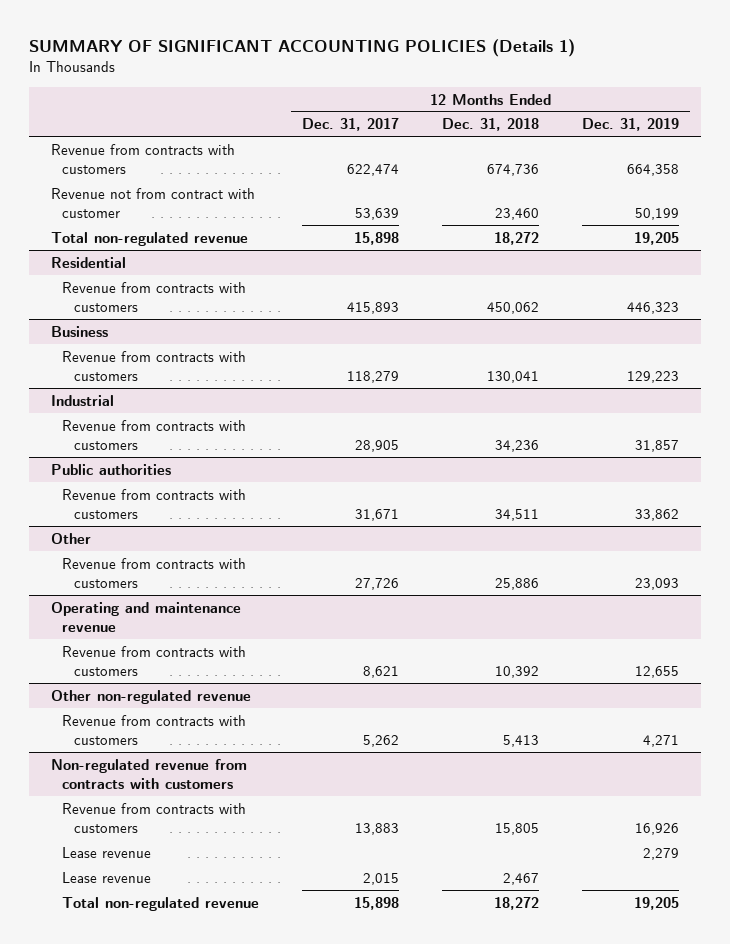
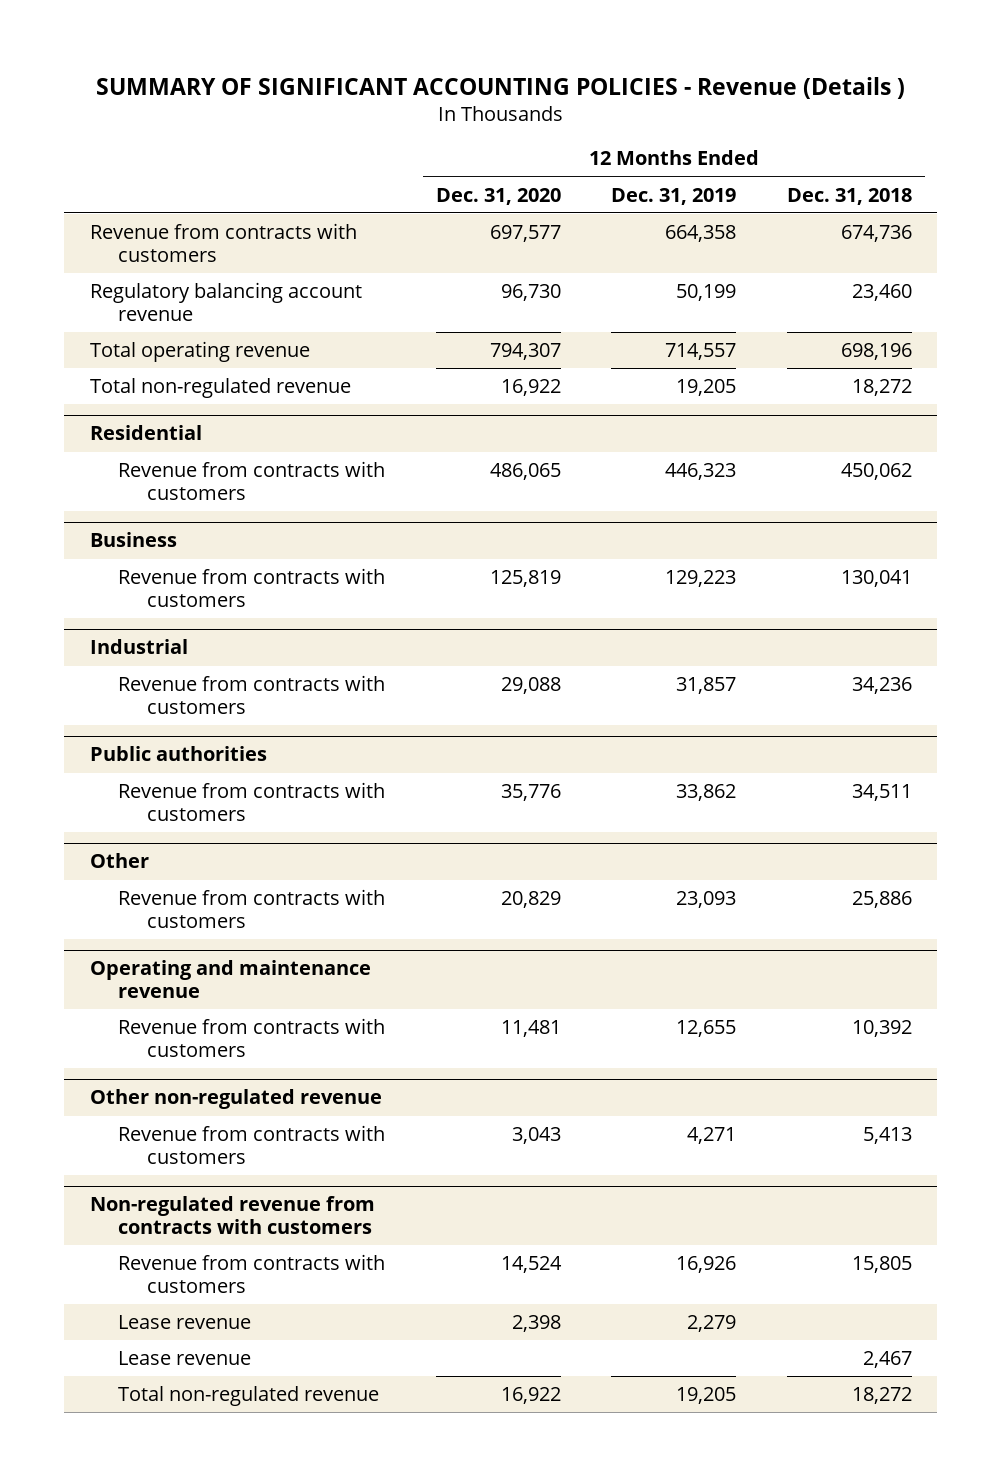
- SUMMARY OF SIGNIFICANT ACCOUNTING POLICIES (Details 1)
+ SUMMARY OF SIGNIFICANT ACCOUNTING POLICIES - Revenue (Details )
- | 12 Months Ended Dec. 31, 2017 | 12 Months Ended Dec. 31, 2018 | 12 Months Ended Dec. 31, 2019
+ | 12 Months Ended Dec. 31, 2020 | 12 Months Ended Dec. 31, 2019 | 12 Months Ended Dec. 31, 2018
- Revenue not from contract with customer | 53,639 | 23,460 | 50,199
+ Regulatory balancing account revenue | 96,730 | 50,199 | 23,460
+ Total operating revenue | 794,307 | 714,557 | 698,196

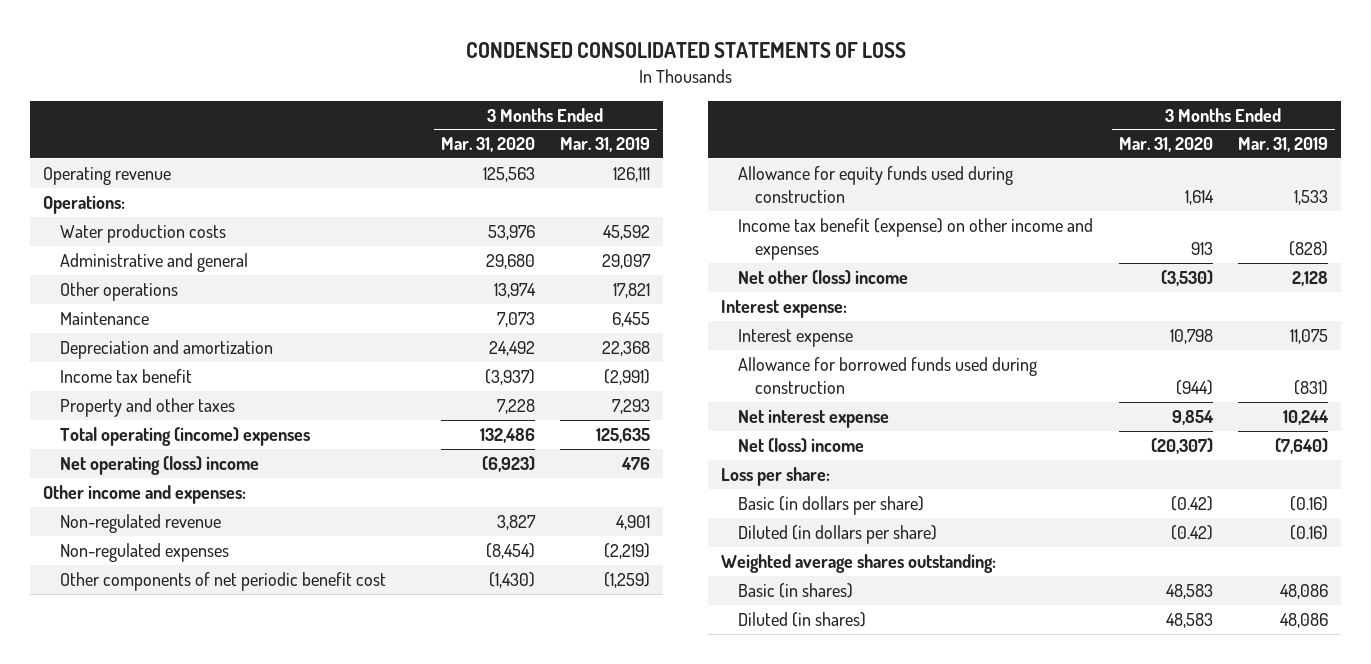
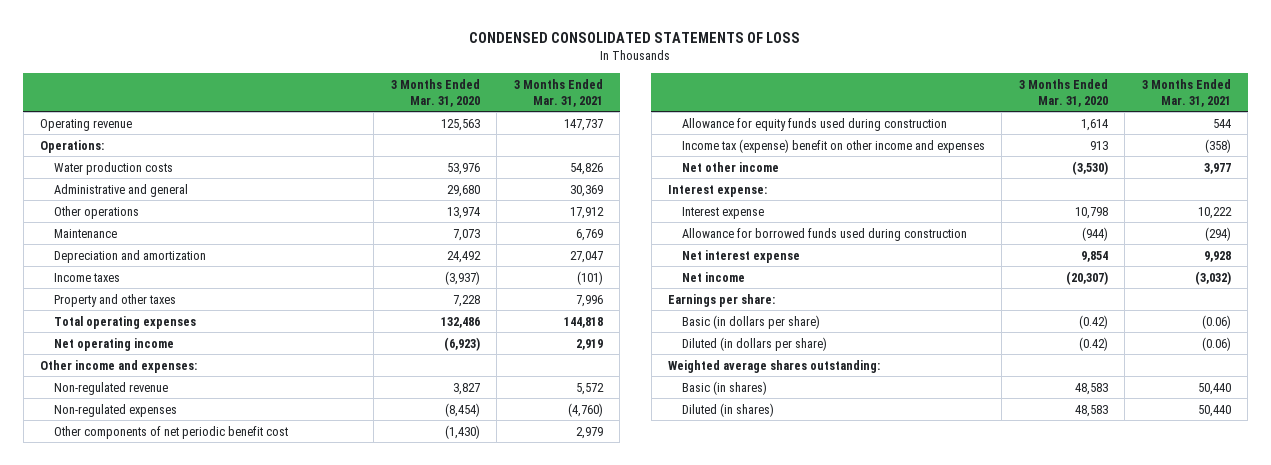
- | 3 Months Ended Mar. 31, 2020 | 3 Months Ended Mar. 31, 2019
+ | 3 Months Ended Mar. 31, 2020 | 3 Months Ended Mar. 31, 2021
- Income tax benefit | (3,937) | (2,991)
+ Income taxes | (3,937) | (101)
- Total operating (income) expenses | 132,486 | 125,635
- Net operating (loss) income | (6,923) | 476
+ Total operating expenses | 132,486 | 144,818
+ Net operating income | (6,923) | 2,919
- Income tax benefit (expense) on other income and expenses | 913 | (828)
- Net other (loss) income | (3,530) | 2,128
+ Income tax (expense) benefit on other income and expenses | 913 | (358)
+ Net other income | (3,530) | 3,977
- Net (loss) income | (20,307) | (7,640)
- Loss per share:
+ Net income | (20,307) | (3,032)
+ Earnings per share:

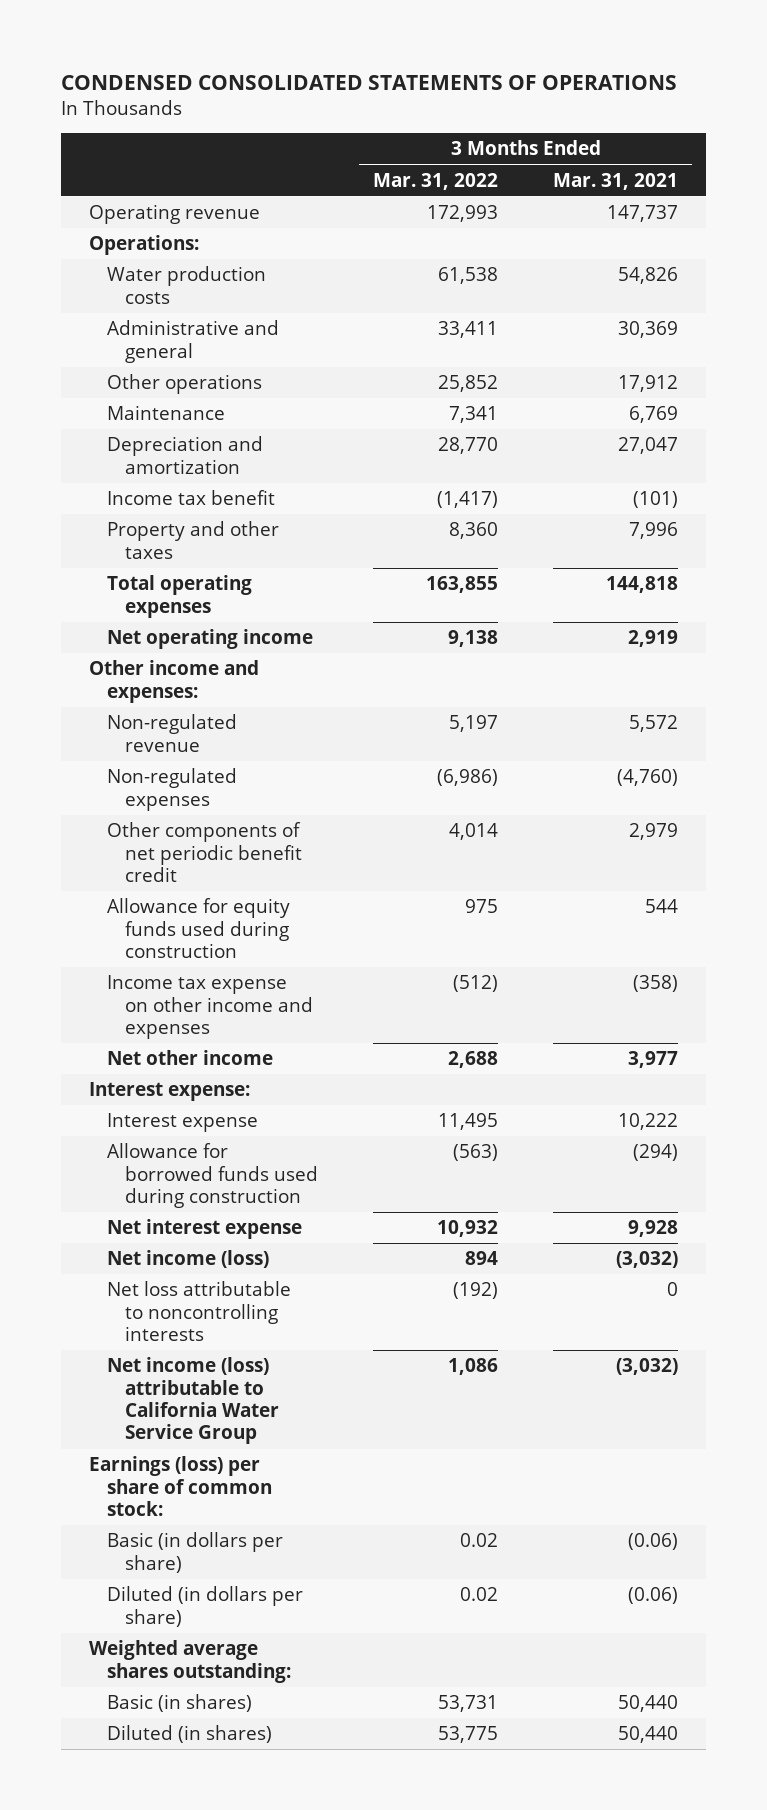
- CONDENSED CONSOLIDATED STATEMENTS OF LOSS
+ CONDENSED CONSOLIDATED STATEMENTS OF OPERATIONS
- | 3 Months Ended Mar. 31, 2020 | 3 Months Ended Mar. 31, 2021
+ | 3 Months Ended Mar. 31, 2022 | 3 Months Ended Mar. 31, 2021
- Income taxes | (3,937) | (101)
+ Income tax benefit | (1,417) | (101)
- Other components of net periodic benefit cost | (1,430) | 2,979
+ Other components of net periodic benefit credit | 4,014 | 2,979
- Income tax (expense) benefit on other income and expenses | 913 | (358)
+ Income tax expense on other income and expenses | (512) | (358)
- Net income | (20,307) | (3,032)
- Earnings per share:
+ Net income (loss) | 894 | (3,032)
+ Net loss attributable to noncontrolling interests | (192) | 0
+ Net income (loss) attributable to California Water Service Group | 1,086 | (3,032)
+ Earnings (loss) per share of common stock:

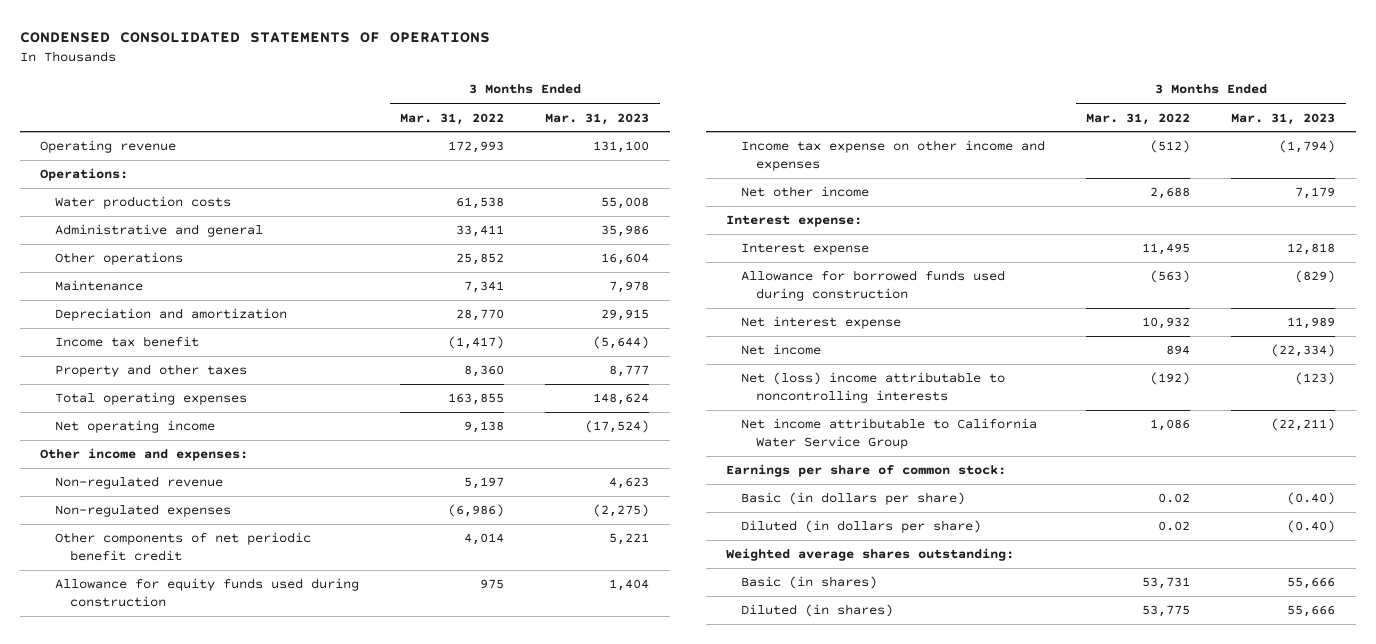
- | 3 Months Ended Mar. 31, 2022 | 3 Months Ended Mar. 31, 2021
+ | 3 Months Ended Mar. 31, 2022 | 3 Months Ended Mar. 31, 2023
- Net income (loss) | 894 | (3,032)
- Net loss attributable to noncontrolling interests | (192) | 0
- Net income (loss) attributable to California Water Service Group | 1,086 | (3,032)
- Earnings (loss) per share of common stock:
+ Net income | 894 | (22,334)
+ Net (loss) income attributable to noncontrolling interests | (192) | (123)
+ Net income attributable to California Water Service Group | 1,086 | (22,211)
+ Earnings per share of common stock:

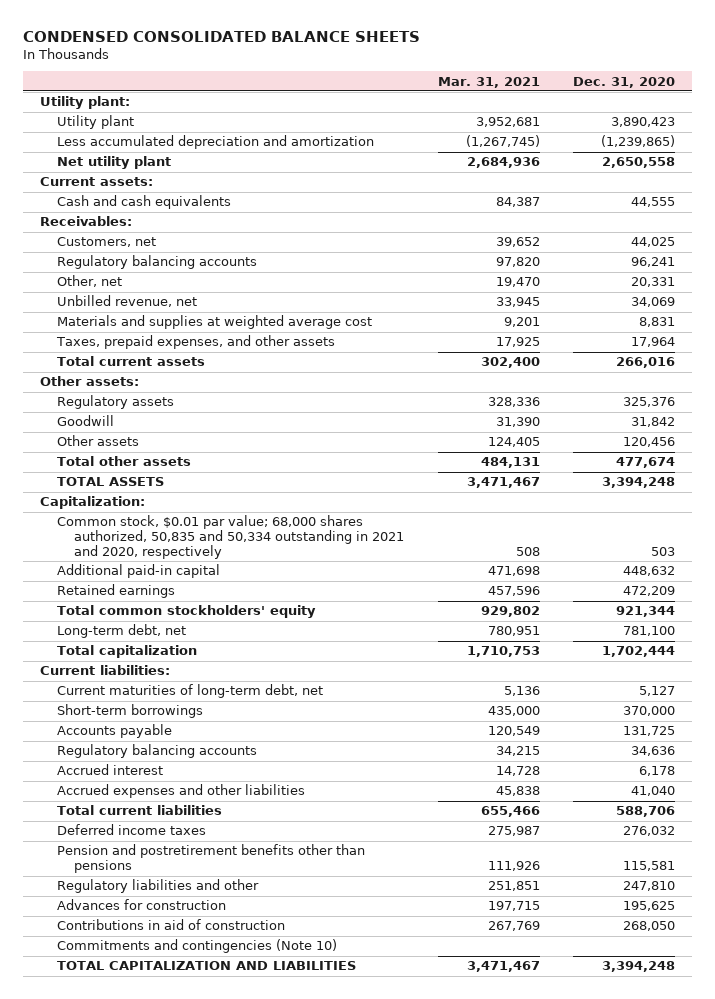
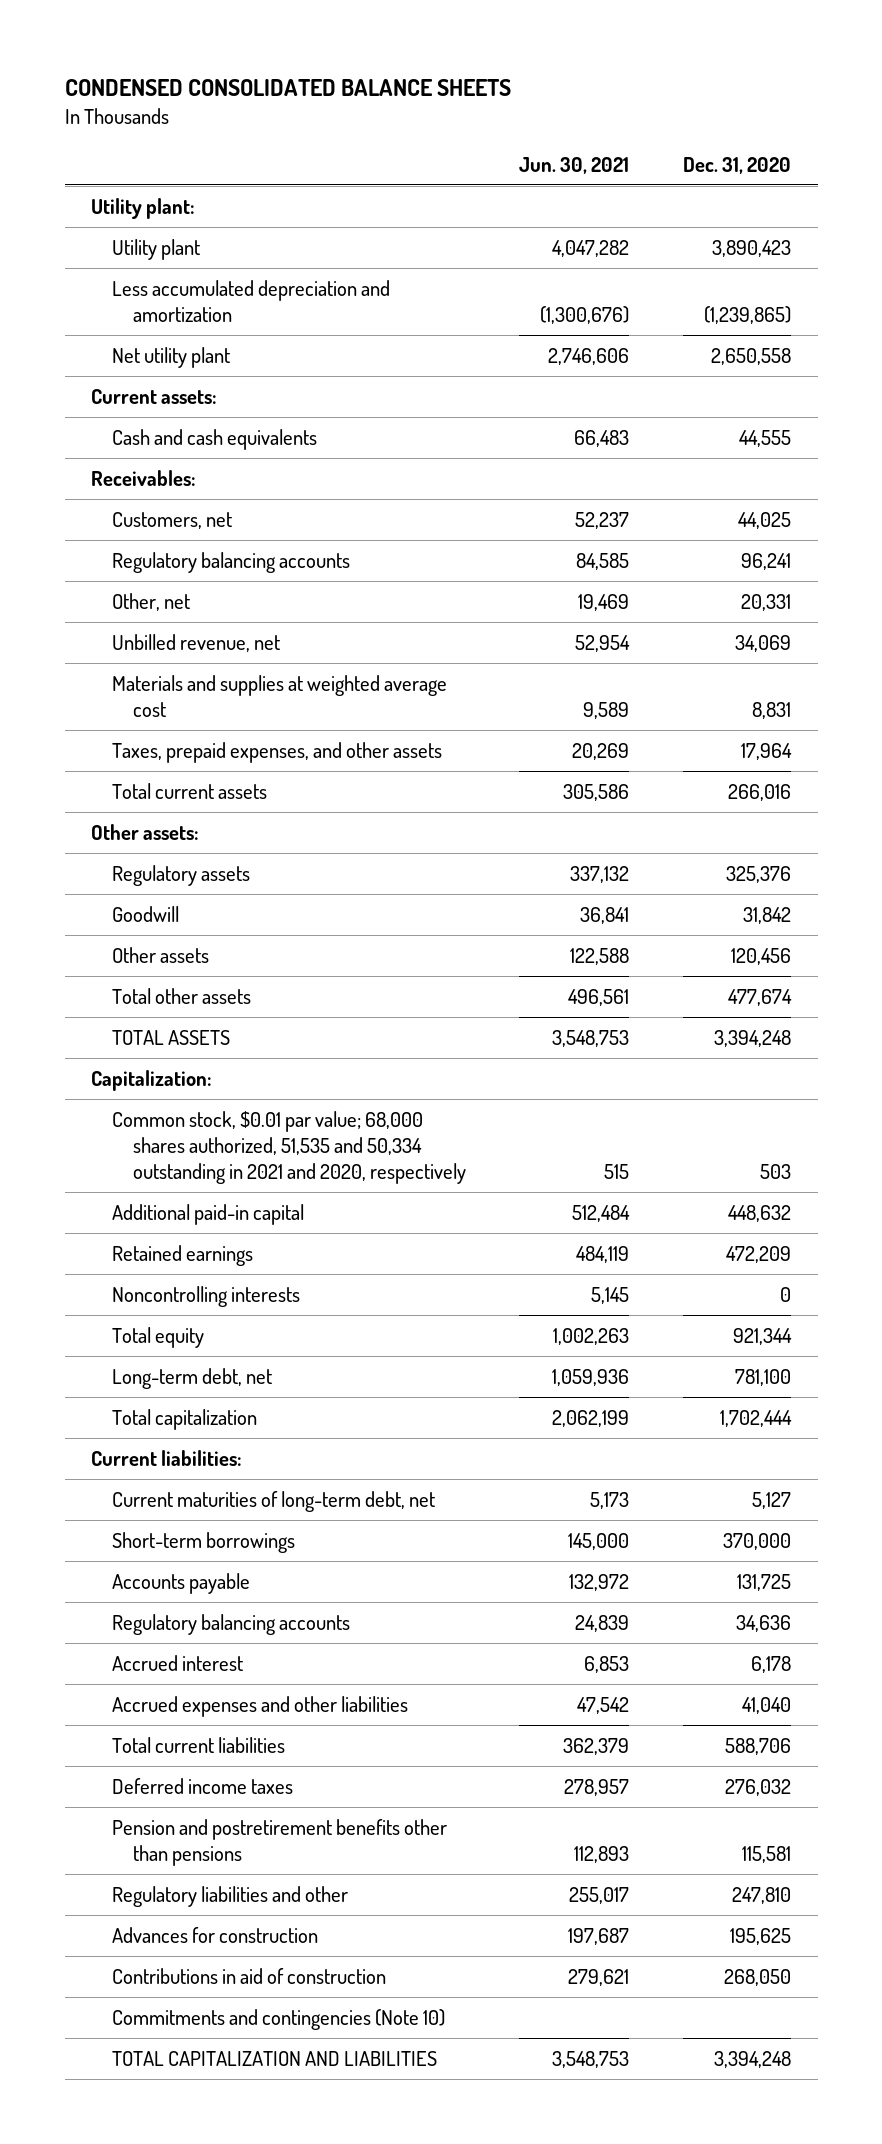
- | Mar. 31, 2021 | Dec. 31, 2020
+ | Jun. 30, 2021 | Dec. 31, 2020
- Common stock, $0.01 par value; 68,000 shares authorized, 50,835 and 50,334 outstanding in 2021 and 2020, respectively | 508 | 503
+ Common stock, $0.01 par value; 68,000 shares authorized, 51,535 and 50,334 outstanding in 2021 and 2020, respectively | 515 | 503
- Total common stockholders' equity | 929,802 | 921,344
+ Noncontrolling interests | 5,145 | 0
+ Total equity | 1,002,263 | 921,344

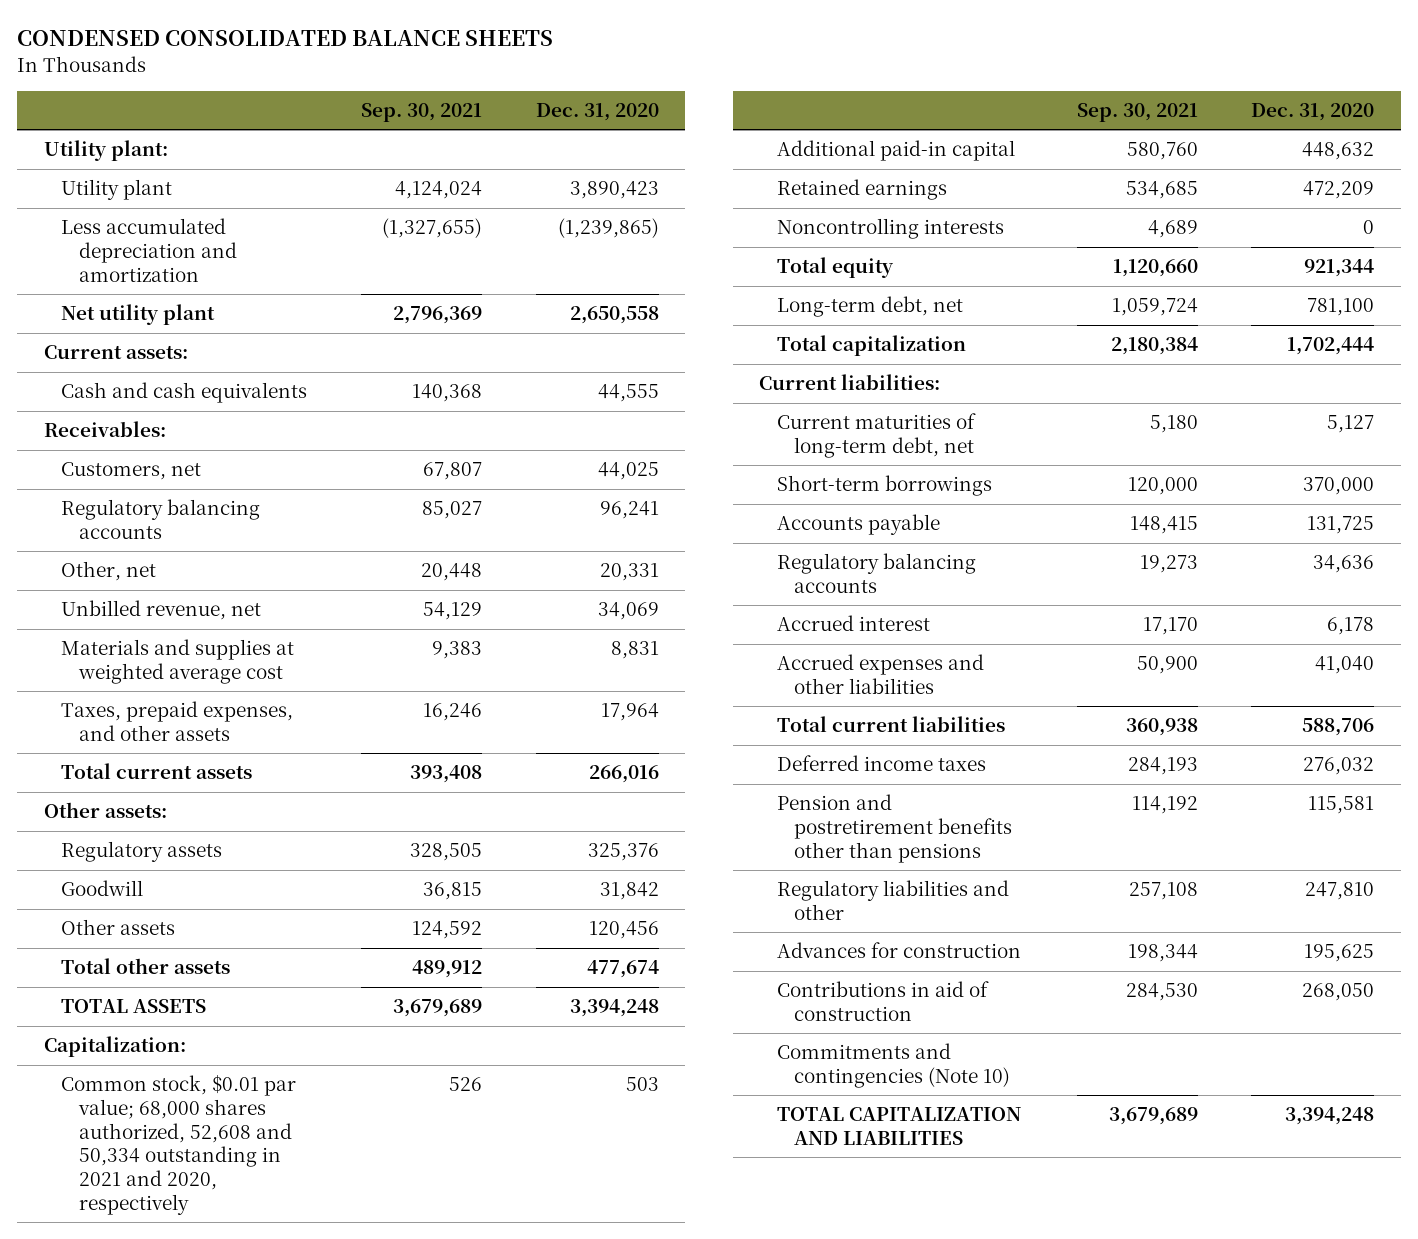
- | Jun. 30, 2021 | Dec. 31, 2020
+ | Sep. 30, 2021 | Dec. 31, 2020
- Common stock, $0.01 par value; 68,000 shares authorized, 51,535 and 50,334 outstanding in 2021 and 2020, respectively | 515 | 503
+ Common stock, $0.01 par value; 68,000 shares authorized, 52,608 and 50,334 outstanding in 2021 and 2020, respectively | 526 | 503

